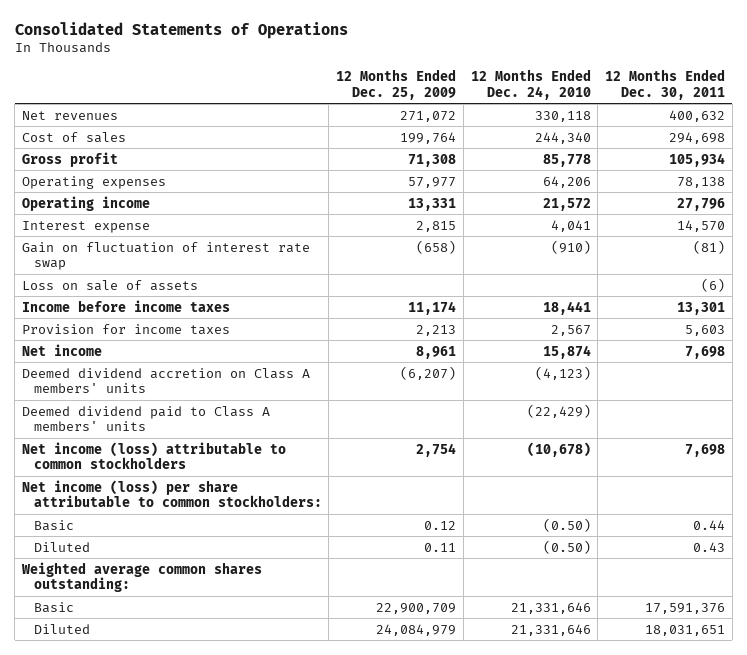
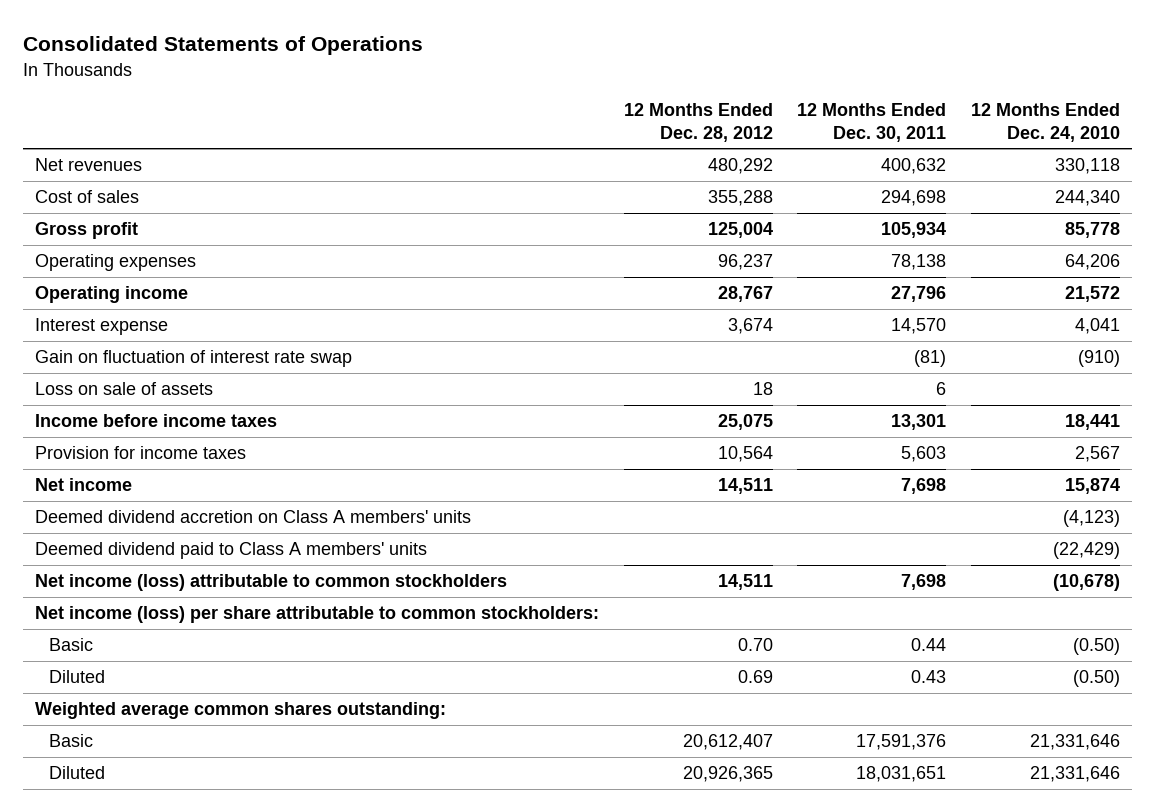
- | 12 Months Ended Dec. 25, 2009 | 12 Months Ended Dec. 24, 2010 | 12 Months Ended Dec. 30, 2011
+ | 12 Months Ended Dec. 28, 2012 | 12 Months Ended Dec. 30, 2011 | 12 Months Ended Dec. 24, 2010
- Loss on sale of assets | | | (6)
+ Loss on sale of assets | 18 | 6 |

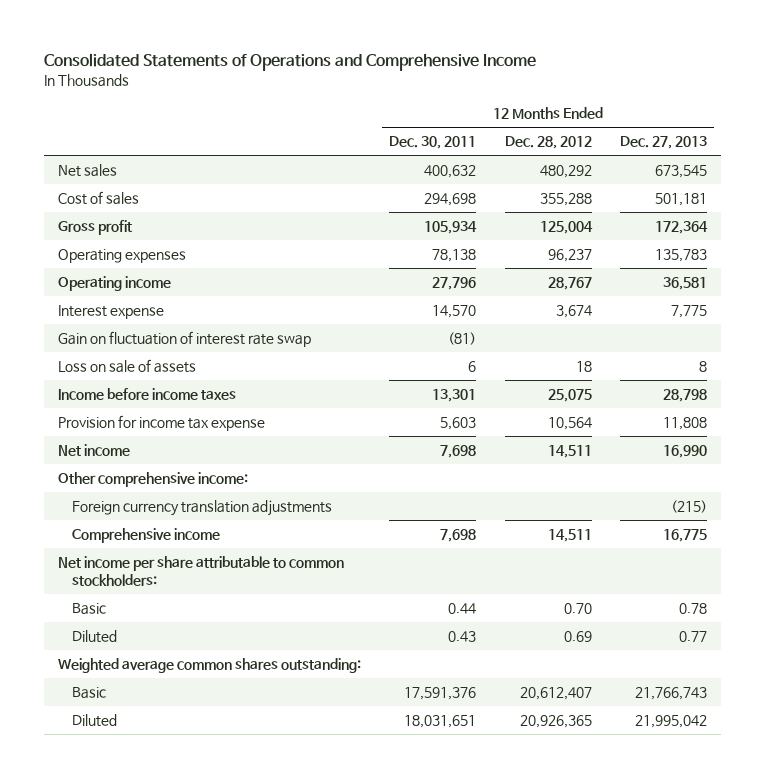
- Consolidated Statements of Operations
+ Consolidated Statements of Operations and Comprehensive Income
- | 12 Months Ended Dec. 28, 2012 | 12 Months Ended Dec. 30, 2011 | 12 Months Ended Dec. 24, 2010
+ | 12 Months Ended Dec. 30, 2011 | 12 Months Ended Dec. 28, 2012 | 12 Months Ended Dec. 27, 2013
- Net revenues | 480,292 | 400,632 | 330,118
+ Net sales | 400,632 | 480,292 | 673,545
- Provision for income taxes | 10,564 | 5,603 | 2,567
+ Provision for income tax expense | 5,603 | 10,564 | 11,808
- Deemed dividend accretion on Class A members' units | | | (4,123)
- Deemed dividend paid to Class A members' units | | | (22,429)
- Net income (loss) attributable to common stockholders | 14,511 | 7,698 | (10,678)
- Net income (loss) per share attributable to common stockholders:
+ Other comprehensive income:
+ Foreign currency translation adjustments | | | (215)
+ Comprehensive income | 7,698 | 14,511 | 16,775
+ Net income per share attributable to common stockholders:

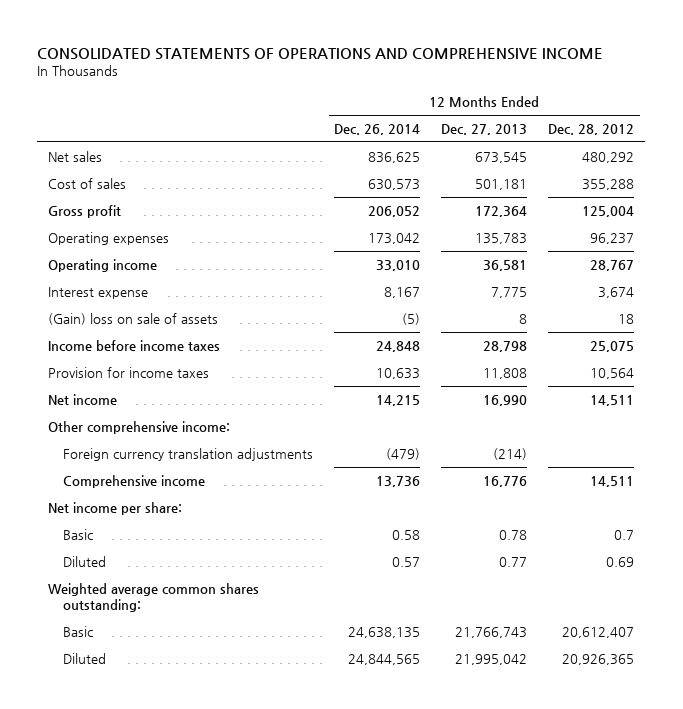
- Consolidated Statements of Operations and Comprehensive Income
+ CONSOLIDATED STATEMENTS OF OPERATIONS AND COMPREHENSIVE INCOME
- | 12 Months Ended Dec. 30, 2011 | 12 Months Ended Dec. 28, 2012 | 12 Months Ended Dec. 27, 2013
+ | 12 Months Ended Dec. 26, 2014 | 12 Months Ended Dec. 27, 2013 | 12 Months Ended Dec. 28, 2012
- Gain on fluctuation of interest rate swap | (81) | |
- Loss on sale of assets | 6 | 18 | 8
+ (Gain) loss on sale of assets | (5) | 8 | 18
- Provision for income tax expense | 5,603 | 10,564 | 11,808
+ Provision for income taxes | 10,633 | 11,808 | 10,564
- Foreign currency translation adjustments | | | (215)
- Comprehensive income | 7,698 | 14,511 | 16,775
- Net income per share attributable to common stockholders:
- Basic | 0.44 | 0.70 | 0.78
+ Foreign currency translation adjustments | (479) | (214) |
+ Comprehensive income | 13,736 | 16,776 | 14,511
+ Net income per share:
+ Basic | 0.58 | 0.78 | 0.7

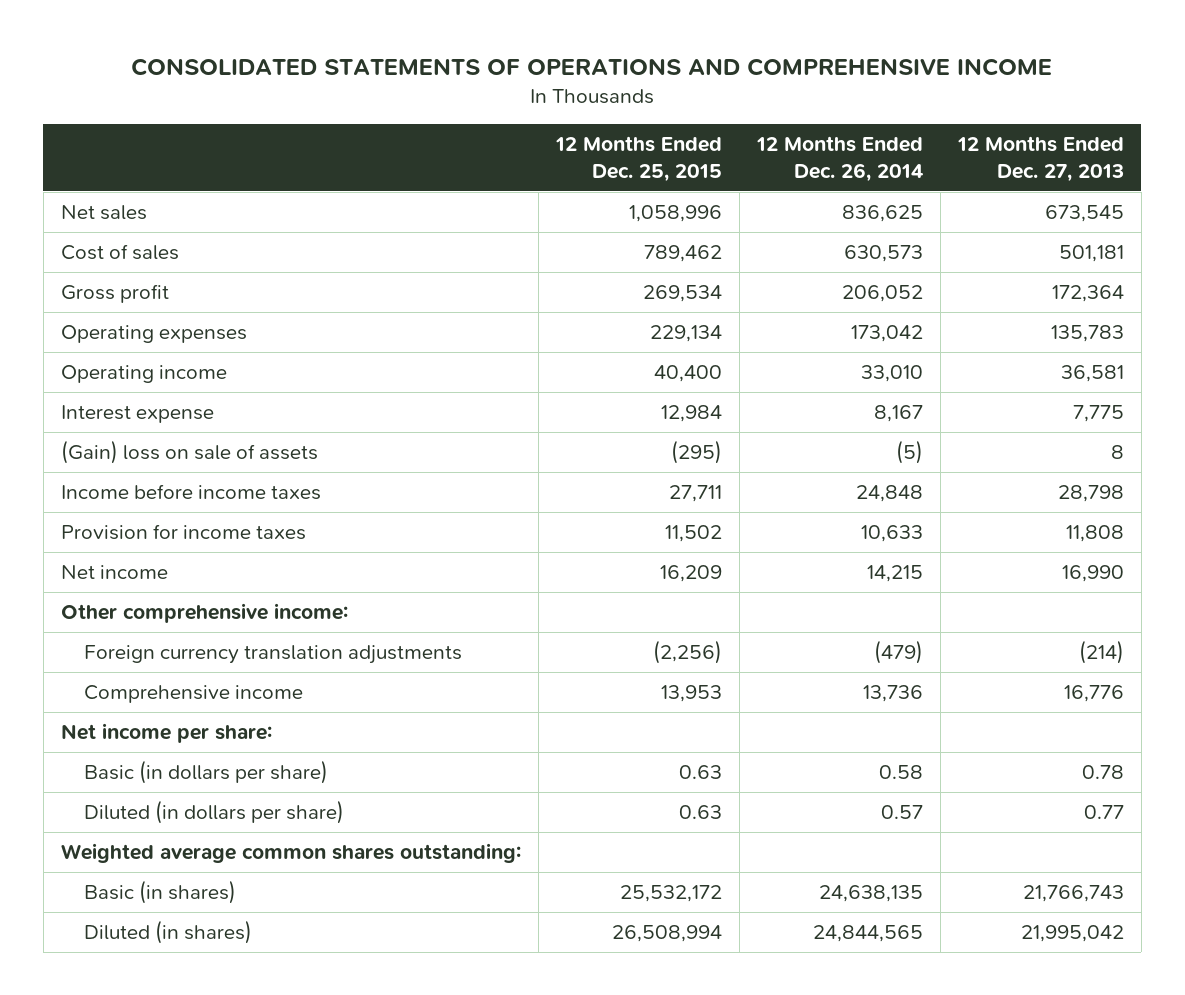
- | 12 Months Ended Dec. 26, 2014 | 12 Months Ended Dec. 27, 2013 | 12 Months Ended Dec. 28, 2012
+ | 12 Months Ended Dec. 25, 2015 | 12 Months Ended Dec. 26, 2014 | 12 Months Ended Dec. 27, 2013
- Basic | 0.58 | 0.78 | 0.7
- Diluted | 0.57 | 0.77 | 0.69
+ Basic (in dollars per share) | 0.63 | 0.58 | 0.78
+ Diluted (in dollars per share) | 0.63 | 0.57 | 0.77
- Basic | 24,638,135 | 21,766,743 | 20,612,407
- Diluted | 24,844,565 | 21,995,042 | 20,926,365
+ Basic (in shares) | 25,532,172 | 24,638,135 | 21,766,743
+ Diluted (in shares) | 26,508,994 | 24,844,565 | 21,995,042

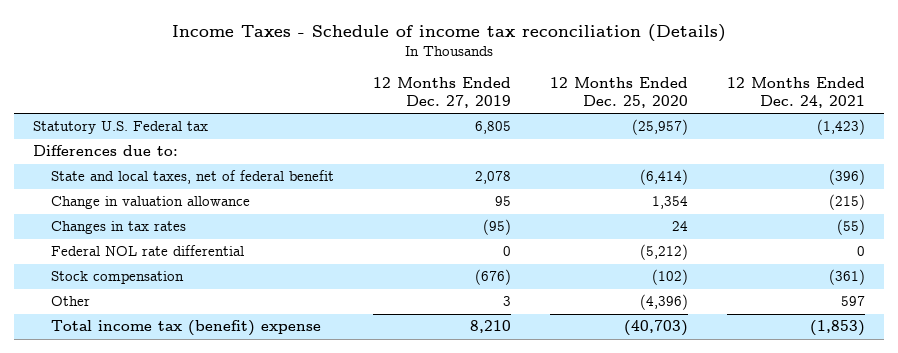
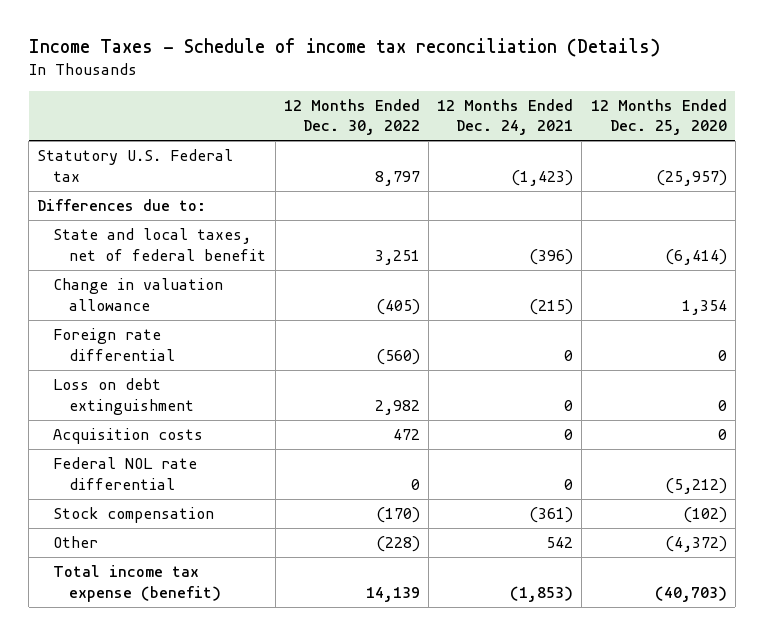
- | 12 Months Ended Dec. 27, 2019 | 12 Months Ended Dec. 25, 2020 | 12 Months Ended Dec. 24, 2021
+ | 12 Months Ended Dec. 30, 2022 | 12 Months Ended Dec. 24, 2021 | 12 Months Ended Dec. 25, 2020
- Changes in tax rates | (95) | 24 | (55)
+ Foreign rate differential | (560) | 0 | 0
+ Loss on debt extinguishment | 2,982 | 0 | 0
+ Acquisition costs | 472 | 0 | 0
- Other | 3 | (4,396) | 597
- Total income tax (benefit) expense | 8,210 | (40,703) | (1,853)
+ Other | (228) | 542 | (4,372)
+ Total income tax expense (benefit) | 14,139 | (1,853) | (40,703)

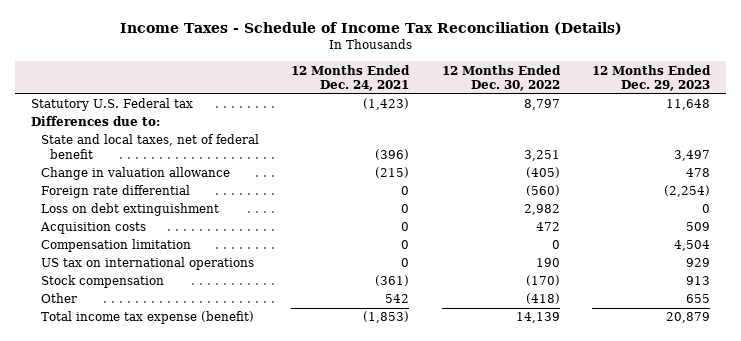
- Income Taxes - Schedule of income tax reconciliation (Details)
+ Income Taxes - Schedule of Income Tax Reconciliation (Details)
- | 12 Months Ended Dec. 30, 2022 | 12 Months Ended Dec. 24, 2021 | 12 Months Ended Dec. 25, 2020
+ | 12 Months Ended Dec. 24, 2021 | 12 Months Ended Dec. 30, 2022 | 12 Months Ended Dec. 29, 2023
- Federal NOL rate differential | 0 | 0 | (5,212)
+ Compensation limitation | 0 | 0 | 4,504
+ US tax on international operations | 0 | 190 | 929
- Other | (228) | 542 | (4,372)
+ Other | 542 | (418) | 655

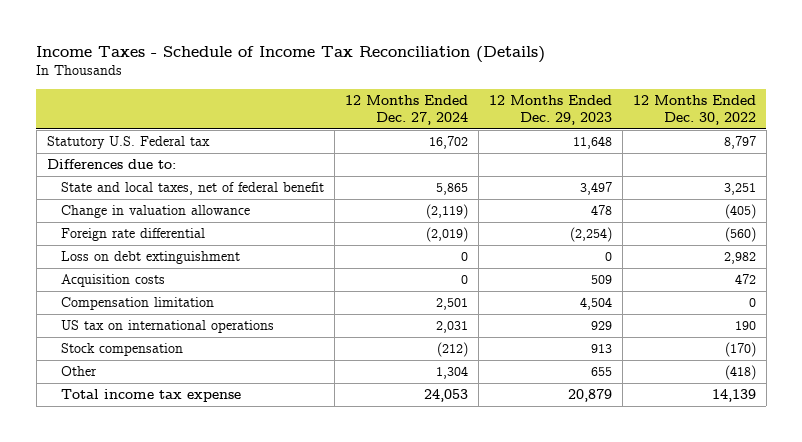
- | 12 Months Ended Dec. 24, 2021 | 12 Months Ended Dec. 30, 2022 | 12 Months Ended Dec. 29, 2023
+ | 12 Months Ended Dec. 27, 2024 | 12 Months Ended Dec. 29, 2023 | 12 Months Ended Dec. 30, 2022
- Total income tax expense (benefit) | (1,853) | 14,139 | 20,879
+ Total income tax expense | 24,053 | 20,879 | 14,139

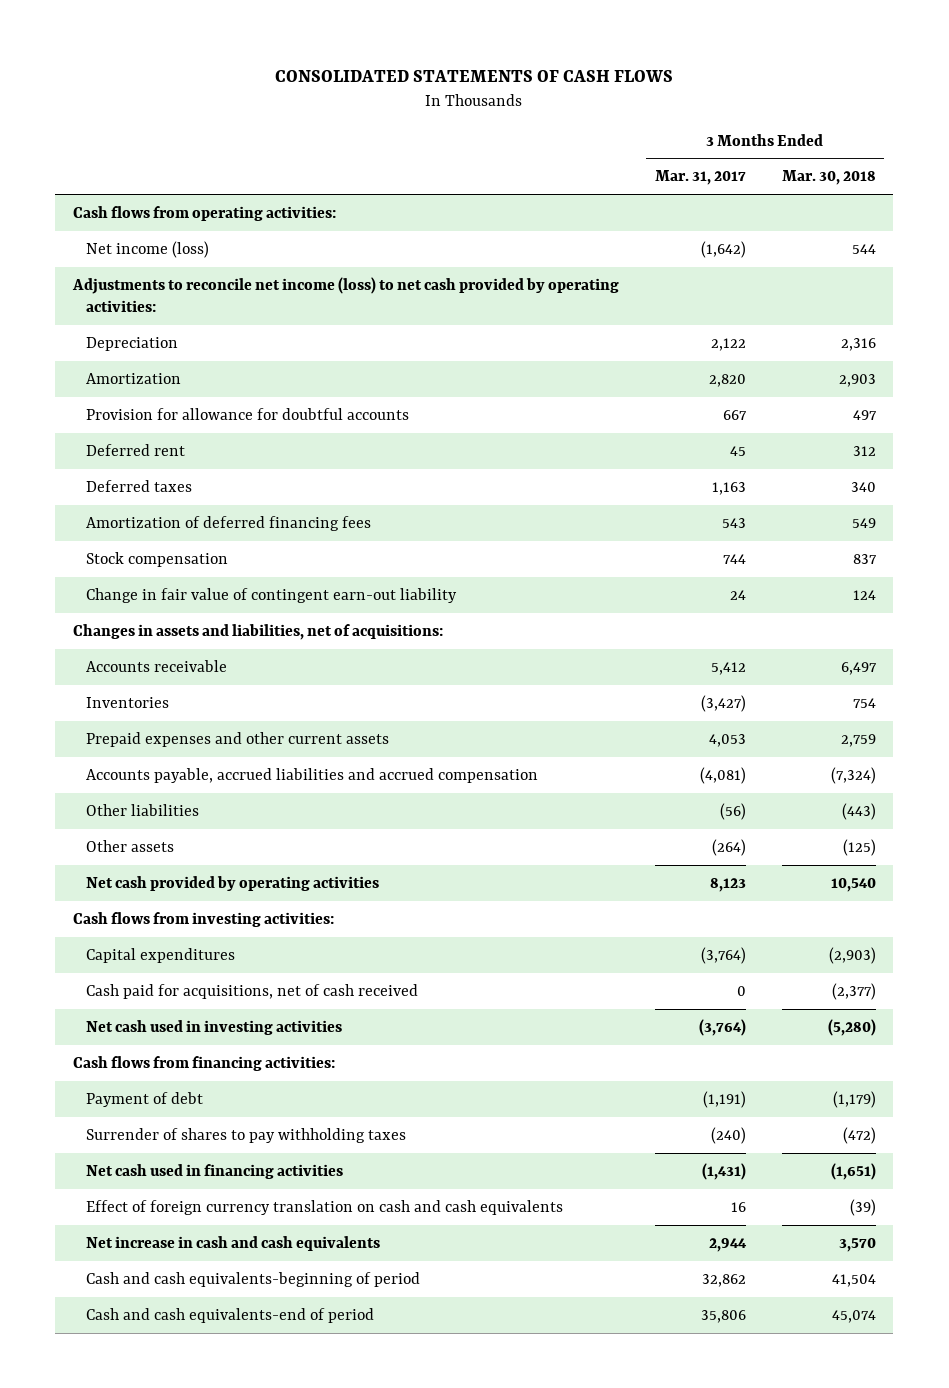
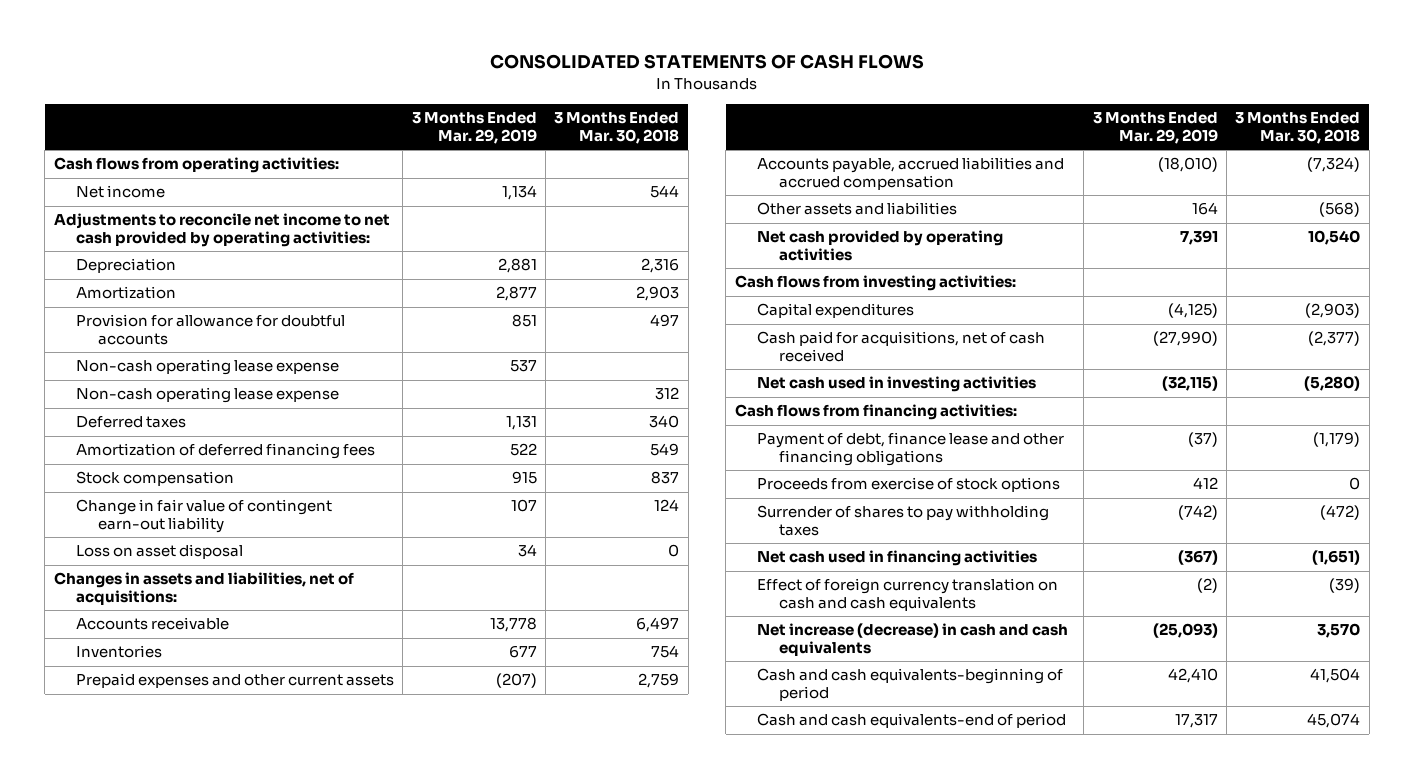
- | 3 Months Ended Mar. 31, 2017 | 3 Months Ended Mar. 30, 2018
+ | 3 Months Ended Mar. 29, 2019 | 3 Months Ended Mar. 30, 2018
- Net income (loss) | (1,642) | 544
- Adjustments to reconcile net income (loss) to net cash provided by operating activities:
+ Net income | 1,134 | 544
+ Adjustments to reconcile net income to net cash provided by operating activities:
- Deferred rent | 45 | 312
+ Non-cash operating lease expense | 537 |
+ Non-cash operating lease expense | | 312
+ Loss on asset disposal | 34 | 0
- Other liabilities | (56) | (443)
- Other assets | (264) | (125)
+ Other assets and liabilities | 164 | (568)
- Payment of debt | (1,191) | (1,179)
+ Payment of debt, finance lease and other financing obligations | (37) | (1,179)
+ Proceeds from exercise of stock options | 412 | 0
- Net increase in cash and cash equivalents | 2,944 | 3,570
+ Net increase (decrease) in cash and cash equivalents | (25,093) | 3,570

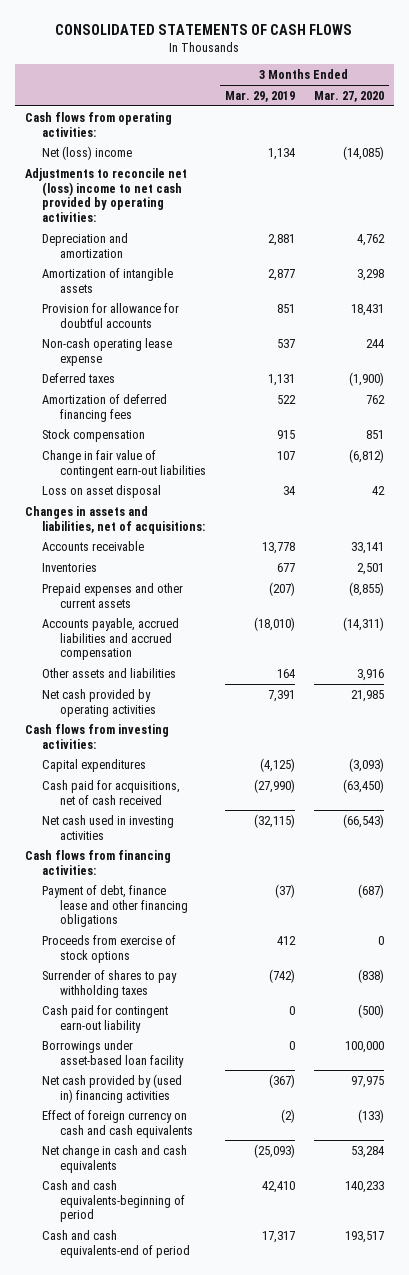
- | 3 Months Ended Mar. 29, 2019 | 3 Months Ended Mar. 30, 2018
+ | 3 Months Ended Mar. 29, 2019 | 3 Months Ended Mar. 27, 2020
- Net income | 1,134 | 544
- Adjustments to reconcile net income to net cash provided by operating activities:
- Depreciation | 2,881 | 2,316
- Amortization | 2,877 | 2,903
+ Net (loss) income | 1,134 | (14,085)
+ Adjustments to reconcile net (loss) income to net cash provided by operating activities:
+ Depreciation and amortization | 2,881 | 4,762
+ Amortization of intangible assets | 2,877 | 3,298
- Non-cash operating lease expense | | 312
- Change in fair value of contingent earn-out liability | 107 | 124
+ Change in fair value of contingent earn-out liabilities | 107 | (6,812)
- Net cash used in financing activities | (367) | (1,651)
- Effect of foreign currency translation on cash and cash equivalents | (2) | (39)
- Net increase (decrease) in cash and cash equivalents | (25,093) | 3,570
+ Cash paid for contingent earn-out liability | 0 | (500)
+ Borrowings under asset-based loan facility | 0 | 100,000
+ Net cash provided by (used in) financing activities | (367) | 97,975
+ Effect of foreign currency on cash and cash equivalents | (2) | (133)
+ Net change in cash and cash equivalents | (25,093) | 53,284

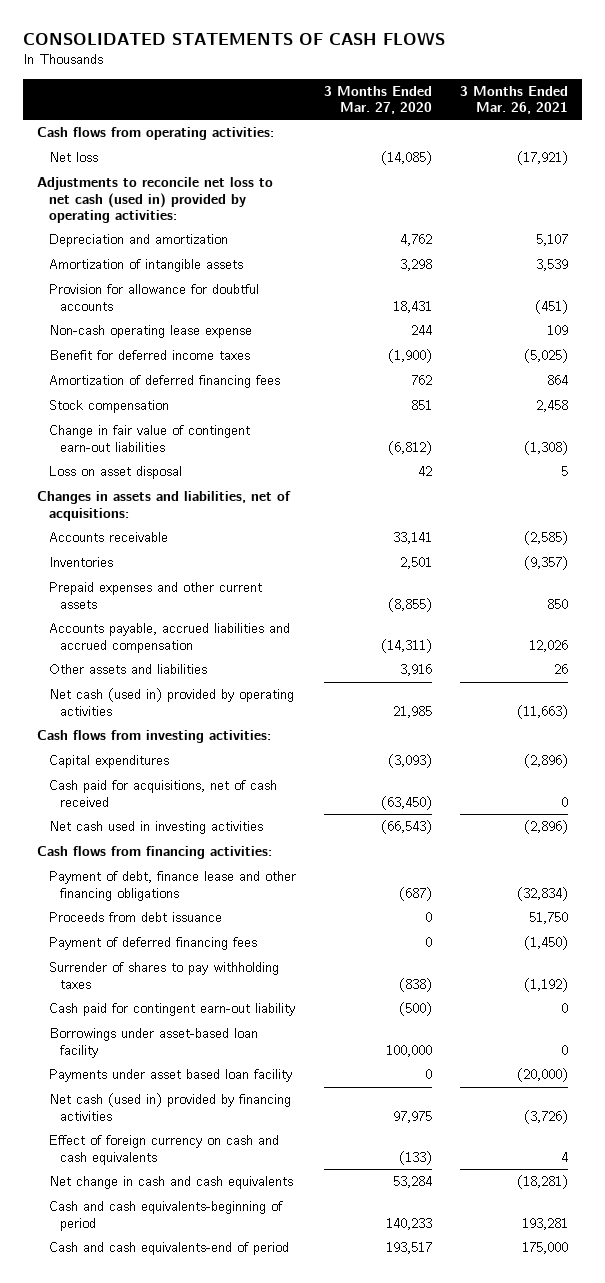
- | 3 Months Ended Mar. 29, 2019 | 3 Months Ended Mar. 27, 2020
+ | 3 Months Ended Mar. 27, 2020 | 3 Months Ended Mar. 26, 2021
- Net (loss) income | 1,134 | (14,085)
- Adjustments to reconcile net (loss) income to net cash provided by operating activities:
+ Net loss | (14,085) | (17,921)
+ Adjustments to reconcile net loss to net cash (used in) provided by operating activities:
- Deferred taxes | 1,131 | (1,900)
+ Benefit for deferred income taxes | (1,900) | (5,025)
- Net cash provided by operating activities | 7,391 | 21,985
+ Net cash (used in) provided by operating activities | 21,985 | (11,663)
- Proceeds from exercise of stock options | 412 | 0
+ Proceeds from debt issuance | 0 | 51,750
+ Payment of deferred financing fees | 0 | (1,450)
- Net cash provided by (used in) financing activities | (367) | 97,975
+ Payments under asset based loan facility | 0 | (20,000)
+ Net cash (used in) provided by financing activities | 97,975 | (3,726)

